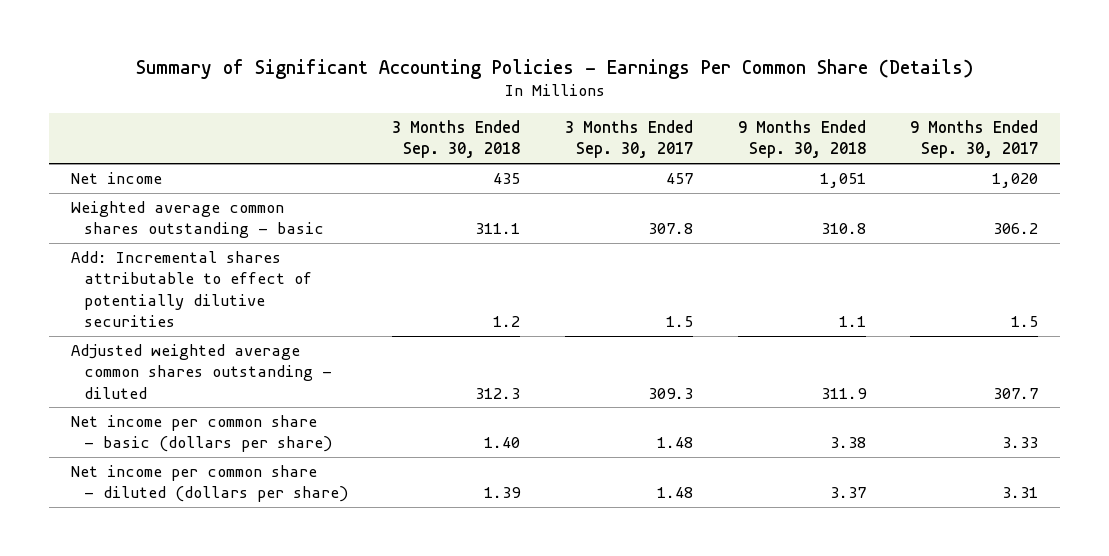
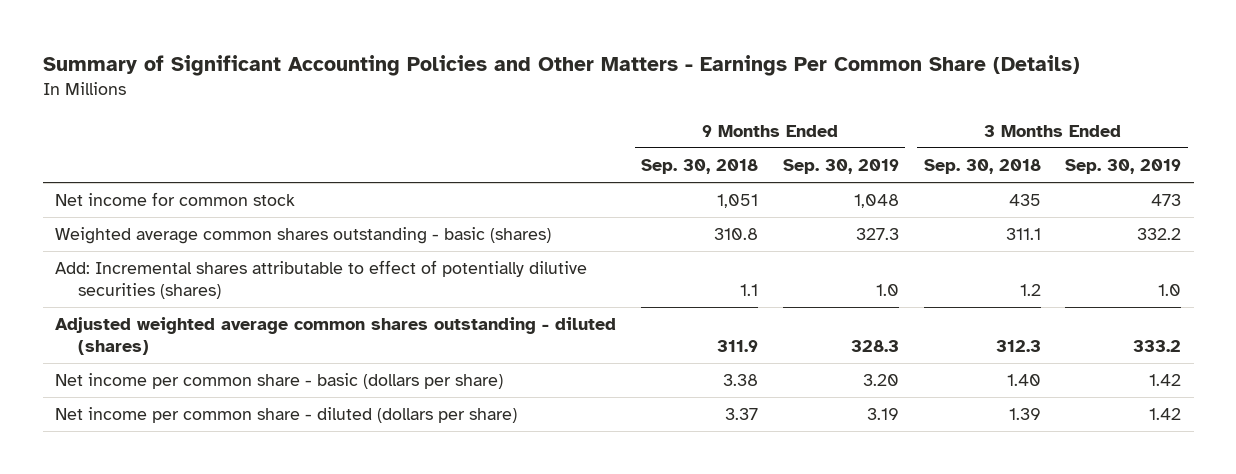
- Summary of Significant Accounting Policies - Earnings Per Common Share (Details)
+ Summary of Significant Accounting Policies and Other Matters - Earnings Per Common Share (Details)
- | 3 Months Ended Sep. 30, 2018 | 3 Months Ended Sep. 30, 2017 | 9 Months Ended Sep. 30, 2018 | 9 Months Ended Sep. 30, 2017
+ | 9 Months Ended Sep. 30, 2018 | 9 Months Ended Sep. 30, 2019 | 3 Months Ended Sep. 30, 2018 | 3 Months Ended Sep. 30, 2019
- Net income | 435 | 457 | 1,051 | 1,020
- Weighted average common shares outstanding - basic | 311.1 | 307.8 | 310.8 | 306.2
- Add: Incremental shares attributable to effect of potentially dilutive securities | 1.2 | 1.5 | 1.1 | 1.5
- Adjusted weighted average common shares outstanding - diluted | 312.3 | 309.3 | 311.9 | 307.7
+ Net income for common stock | 1,051 | 1,048 | 435 | 473
+ Weighted average common shares outstanding - basic (shares) | 310.8 | 327.3 | 311.1 | 332.2
+ Add: Incremental shares attributable to effect of potentially dilutive securities (shares) | 1.1 | 1.0 | 1.2 | 1.0
+ Adjusted weighted average common shares outstanding - diluted (shares) | 311.9 | 328.3 | 312.3 | 333.2

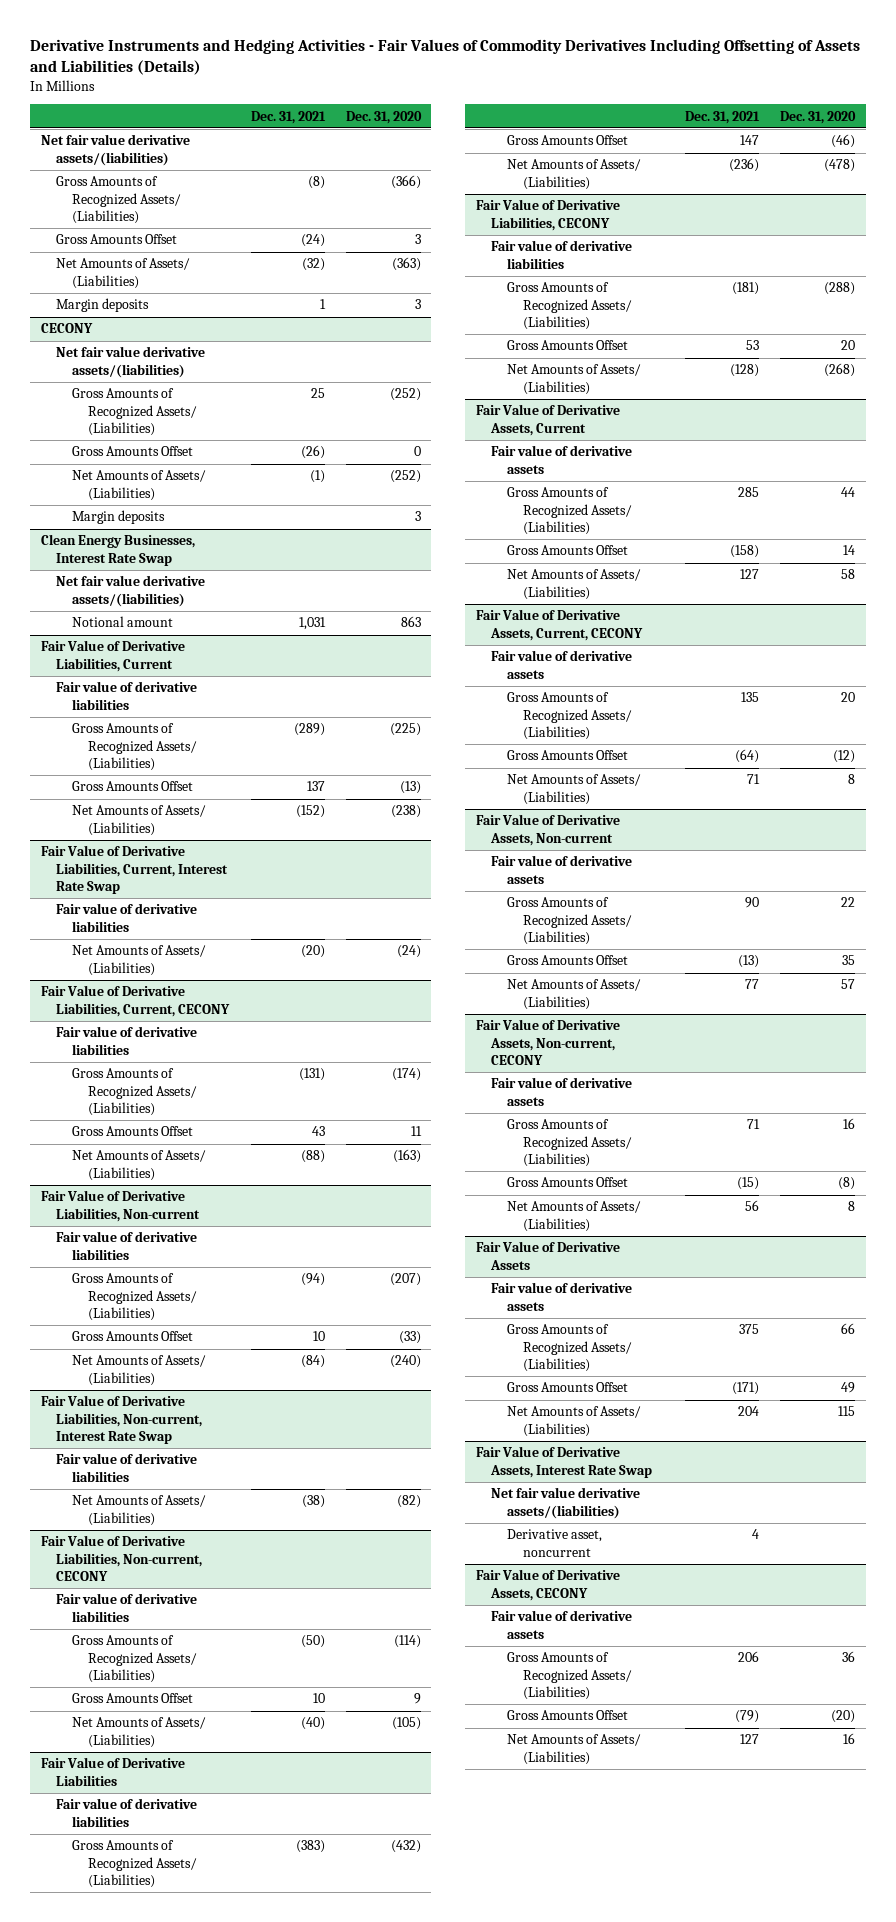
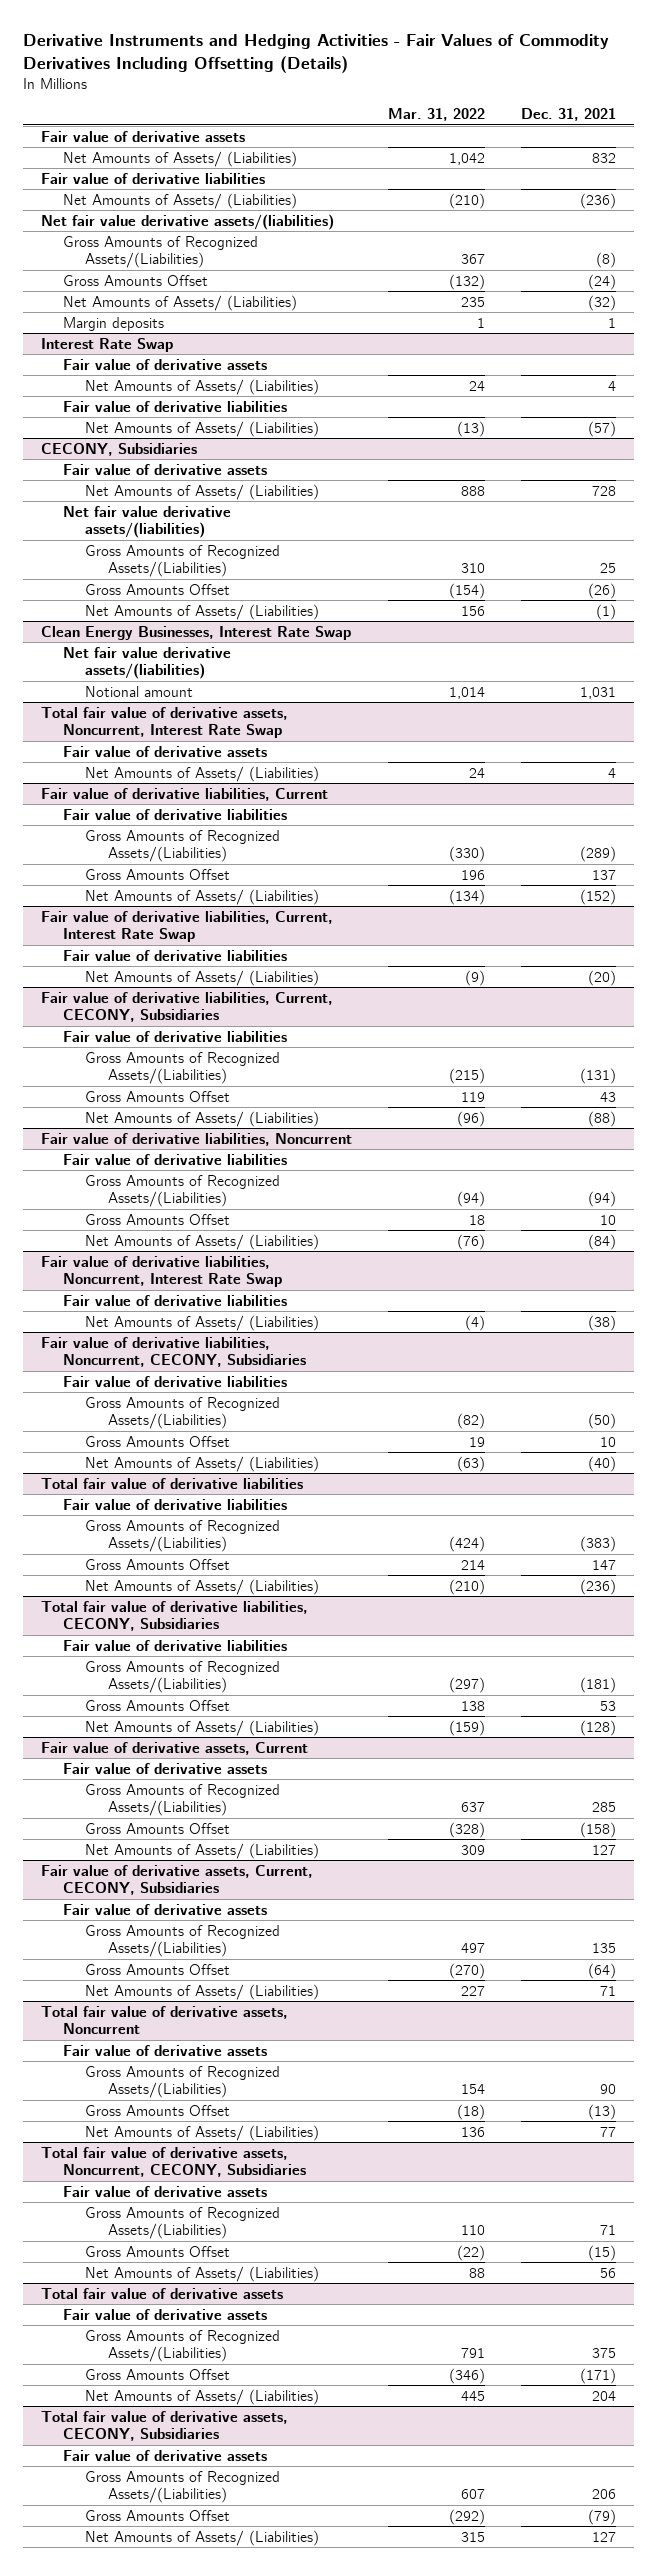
- Derivative Instruments and Hedging Activities - Fair Values of Commodity Derivatives Including Offsetting of Assets and Liabilities (Details)
+ Derivative Instruments and Hedging Activities - Fair Values of Commodity Derivatives Including Offsetting (Details)
- | Dec. 31, 2021 | Dec. 31, 2020
+ | Mar. 31, 2022 | Dec. 31, 2021
+ Fair value of derivative assets
+ Net Amounts of Assets/ (Liabilities) | 1,042 | 832
+ Fair value of derivative liabilities
+ Net Amounts of Assets/ (Liabilities) | (210) | (236)
- Gross Amounts of Recognized Assets/ (Liabilities) | (8) | (366)
+ Gross Amounts of Recognized Assets/(Liabilities) | 367 | (8)
- CECONY
+ Interest Rate Swap
+ Fair value of derivative assets
+ Net Amounts of Assets/ (Liabilities) | 24 | 4
+ Fair value of derivative liabilities
+ Net Amounts of Assets/ (Liabilities) | (13) | (57)
+ CECONY, Subsidiaries
+ Fair value of derivative assets
+ Net Amounts of Assets/ (Liabilities) | 888 | 728
- Gross Amounts of Recognized Assets/ (Liabilities) | 25 | (252)
+ Gross Amounts of Recognized Assets/(Liabilities) | 310 | 25
- Margin deposits | | 3
- Fair Value of Derivative Liabilities, Current
+ Total fair value of derivative assets, Noncurrent, Interest Rate Swap
+ Fair value of derivative assets
+ Net Amounts of Assets/ (Liabilities) | 24 | 4
+ Fair value of derivative liabilities, Current
- Gross Amounts of Recognized Assets/ (Liabilities) | (289) | (225)
+ Gross Amounts of Recognized Assets/(Liabilities) | (330) | (289)
- Fair Value of Derivative Liabilities, Current, Interest Rate Swap
+ Fair value of derivative liabilities, Current, Interest Rate Swap
- Fair Value of Derivative Liabilities, Current, CECONY
+ Fair value of derivative liabilities, Current, CECONY, Subsidiaries
- Gross Amounts of Recognized Assets/ (Liabilities) | (131) | (174)
+ Gross Amounts of Recognized Assets/(Liabilities) | (215) | (131)
- Fair Value of Derivative Liabilities, Non-current
+ Fair value of derivative liabilities, Noncurrent
- Gross Amounts of Recognized Assets/ (Liabilities) | (94) | (207)
+ Gross Amounts of Recognized Assets/(Liabilities) | (94) | (94)
- Fair Value of Derivative Liabilities, Non-current, Interest Rate Swap
+ Fair value of derivative liabilities, Noncurrent, Interest Rate Swap
- Fair Value of Derivative Liabilities, Non-current, CECONY
+ Fair value of derivative liabilities, Noncurrent, CECONY, Subsidiaries
- Gross Amounts of Recognized Assets/ (Liabilities) | (50) | (114)
+ Gross Amounts of Recognized Assets/(Liabilities) | (82) | (50)
- Fair Value of Derivative Liabilities
+ Total fair value of derivative liabilities
- Gross Amounts of Recognized Assets/ (Liabilities) | (383) | (432)
+ Gross Amounts of Recognized Assets/(Liabilities) | (424) | (383)
- Fair Value of Derivative Liabilities, CECONY
+ Total fair value of derivative liabilities, CECONY, Subsidiaries
- Gross Amounts of Recognized Assets/ (Liabilities) | (181) | (288)
+ Gross Amounts of Recognized Assets/(Liabilities) | (297) | (181)
- Fair Value of Derivative Assets, Current
+ Fair value of derivative assets, Current
- Gross Amounts of Recognized Assets/ (Liabilities) | 285 | 44
+ Gross Amounts of Recognized Assets/(Liabilities) | 637 | 285
- Fair Value of Derivative Assets, Current, CECONY
+ Fair value of derivative assets, Current, CECONY, Subsidiaries
- Gross Amounts of Recognized Assets/ (Liabilities) | 135 | 20
+ Gross Amounts of Recognized Assets/(Liabilities) | 497 | 135
- Fair Value of Derivative Assets, Non-current
+ Total fair value of derivative assets, Noncurrent
- Gross Amounts of Recognized Assets/ (Liabilities) | 90 | 22
+ Gross Amounts of Recognized Assets/(Liabilities) | 154 | 90
- Fair Value of Derivative Assets, Non-current, CECONY
+ Total fair value of derivative assets, Noncurrent, CECONY, Subsidiaries
- Gross Amounts of Recognized Assets/ (Liabilities) | 71 | 16
+ Gross Amounts of Recognized Assets/(Liabilities) | 110 | 71
- Fair Value of Derivative Assets
+ Total fair value of derivative assets
- Gross Amounts of Recognized Assets/ (Liabilities) | 375 | 66
+ Gross Amounts of Recognized Assets/(Liabilities) | 791 | 375
- Fair Value of Derivative Assets, Interest Rate Swap
- Net fair value derivative assets/(liabilities)
- Derivative asset, noncurrent | 4 |
- Fair Value of Derivative Assets, CECONY
+ Total fair value of derivative assets, CECONY, Subsidiaries
- Gross Amounts of Recognized Assets/ (Liabilities) | 206 | 36
+ Gross Amounts of Recognized Assets/(Liabilities) | 607 | 206

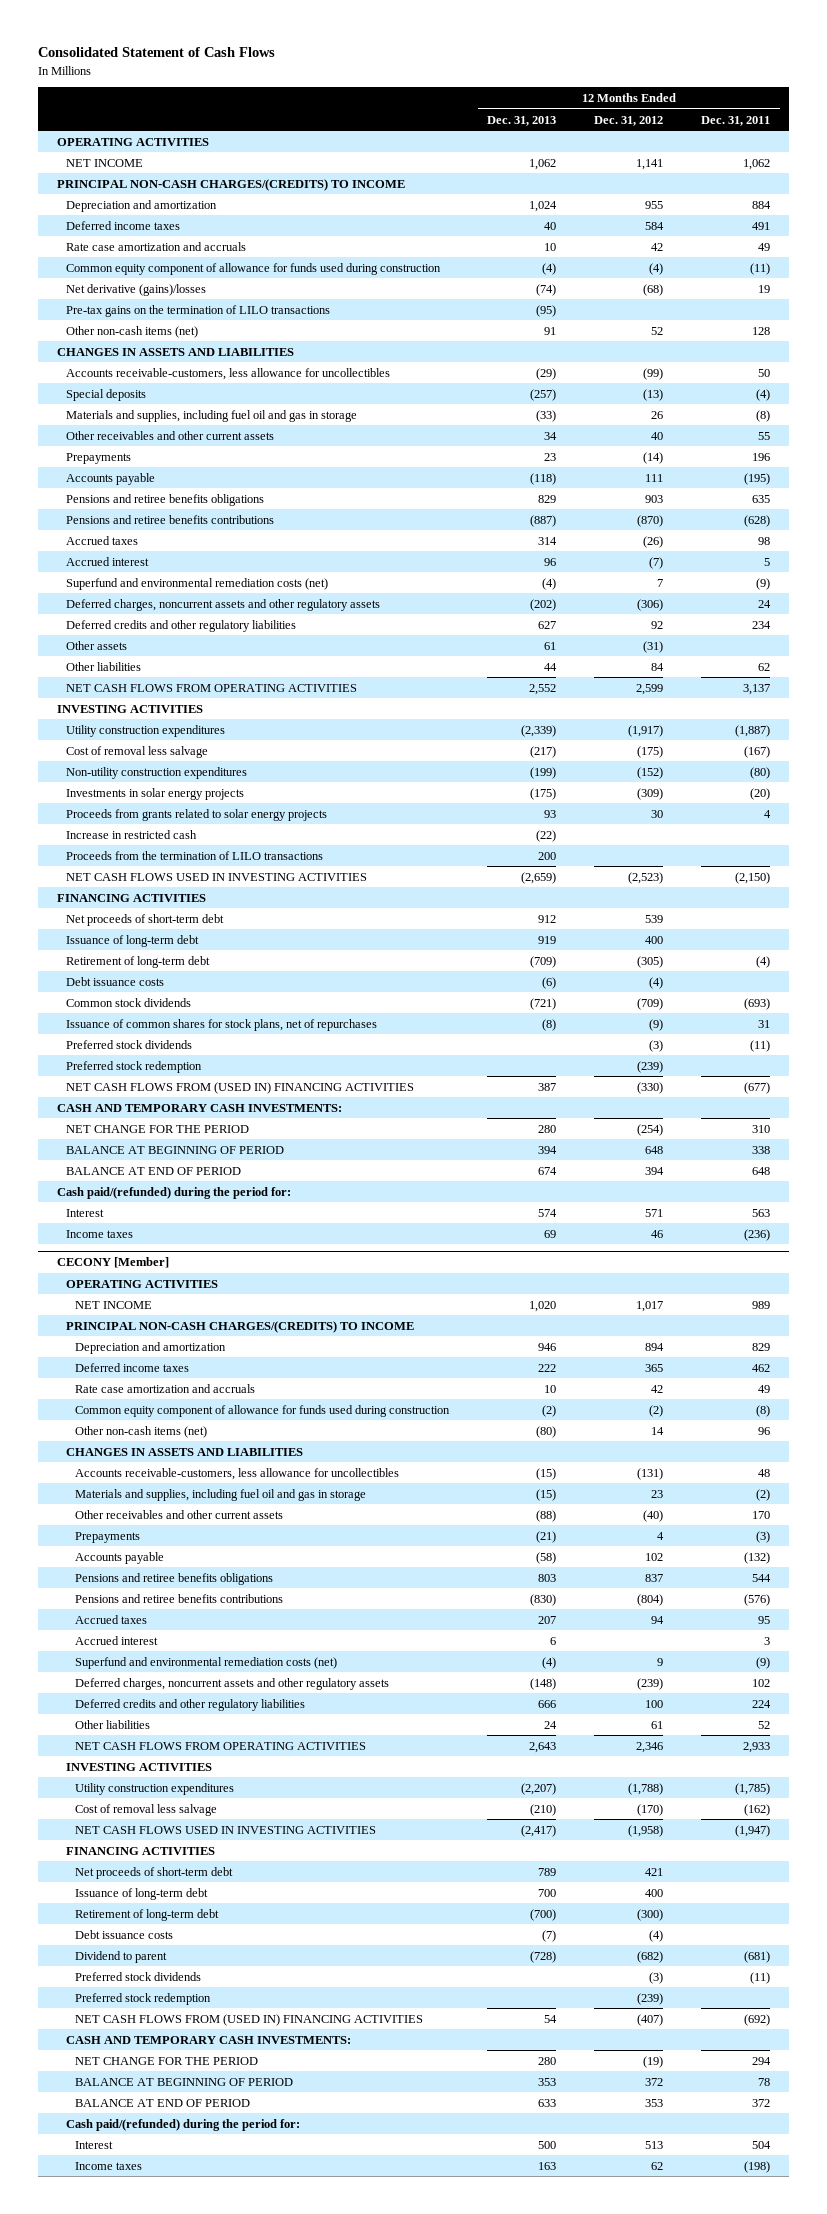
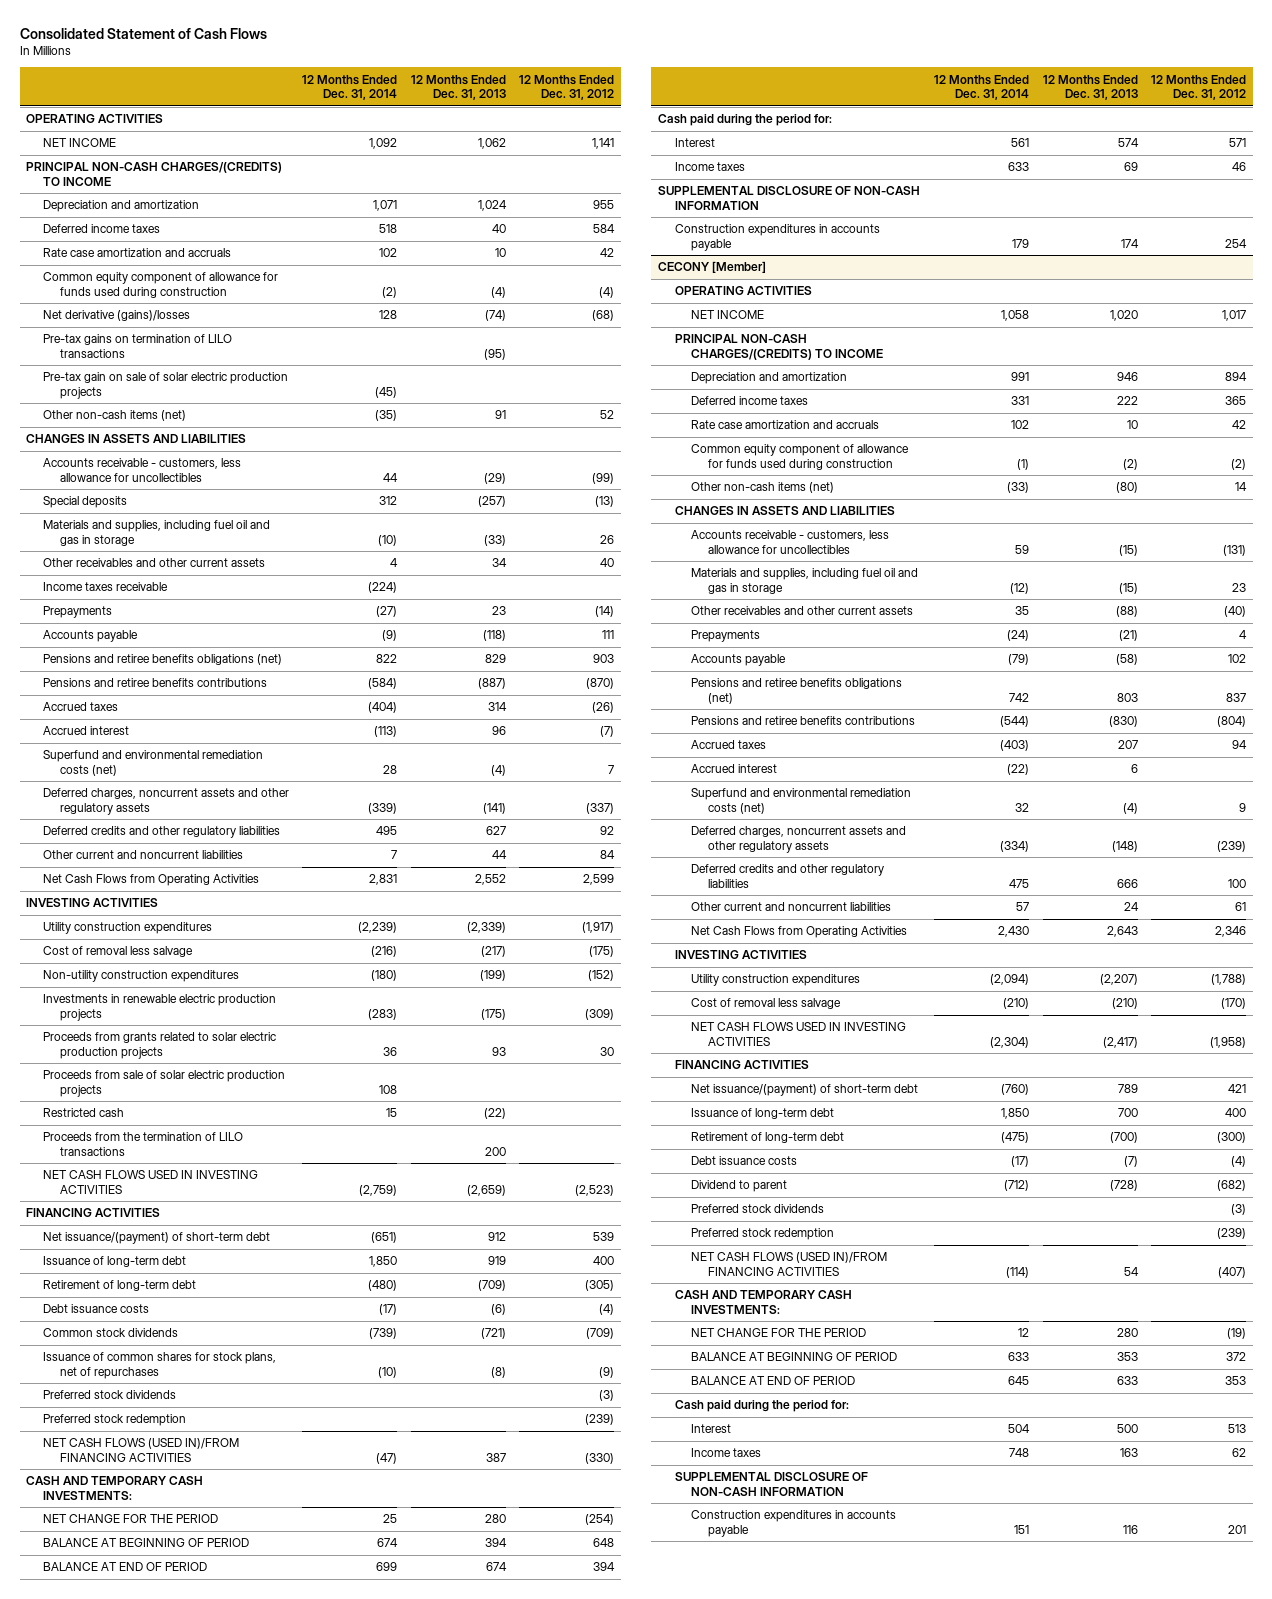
- | 12 Months Ended Dec. 31, 2013 | 12 Months Ended Dec. 31, 2012 | 12 Months Ended Dec. 31, 2011
+ | 12 Months Ended Dec. 31, 2014 | 12 Months Ended Dec. 31, 2013 | 12 Months Ended Dec. 31, 2012
- Pre-tax gains on the termination of LILO transactions | (95) | |
+ Pre-tax gains on termination of LILO transactions | | (95) |
+ Pre-tax gain on sale of solar electric production projects | (45) | |
- Accounts receivable-customers, less allowance for uncollectibles | (29) | (99) | 50
+ Accounts receivable - customers, less allowance for uncollectibles | 44 | (29) | (99)
+ Income taxes receivable | (224) | |
- Pensions and retiree benefits obligations | 829 | 903 | 635
+ Pensions and retiree benefits obligations (net) | 822 | 829 | 903
- Deferred charges, noncurrent assets and other regulatory assets | (202) | (306) | 24
+ Deferred charges, noncurrent assets and other regulatory assets | (339) | (141) | (337)
- Other assets | 61 | (31) |
- Other liabilities | 44 | 84 | 62
- NET CASH FLOWS FROM OPERATING ACTIVITIES | 2,552 | 2,599 | 3,137
+ Other current and noncurrent liabilities | 7 | 44 | 84
+ Net Cash Flows from Operating Activities | 2,831 | 2,552 | 2,599
- Investments in solar energy projects | (175) | (309) | (20)
- Proceeds from grants related to solar energy projects | 93 | 30 | 4
- Increase in restricted cash | (22) | |
+ Investments in renewable electric production projects | (283) | (175) | (309)
+ Proceeds from grants related to solar electric production projects | 36 | 93 | 30
+ Proceeds from sale of solar electric production projects | 108 | |
+ Restricted cash | 15 | (22) |
- Net proceeds of short-term debt | 912 | 539 |
+ Net issuance/(payment) of short-term debt | (651) | 912 | 539
- NET CASH FLOWS FROM (USED IN) FINANCING ACTIVITIES | 387 | (330) | (677)
+ NET CASH FLOWS (USED IN)/FROM FINANCING ACTIVITIES | (47) | 387 | (330)
- Cash paid/(refunded) during the period for:
+ Cash paid during the period for:
+ SUPPLEMENTAL DISCLOSURE OF NON-CASH INFORMATION
+ Construction expenditures in accounts payable | 179 | 174 | 254
@ CECONY [Member]
- Accounts receivable-customers, less allowance for uncollectibles | (15) | (131) | 48
+ Accounts receivable - customers, less allowance for uncollectibles | 59 | (15) | (131)
- Pensions and retiree benefits obligations | 803 | 837 | 544
+ Pensions and retiree benefits obligations (net) | 742 | 803 | 837
- Other liabilities | 24 | 61 | 52
- NET CASH FLOWS FROM OPERATING ACTIVITIES | 2,643 | 2,346 | 2,933
+ Other current and noncurrent liabilities | 57 | 24 | 61
+ Net Cash Flows from Operating Activities | 2,430 | 2,643 | 2,346
- Net proceeds of short-term debt | 789 | 421 |
+ Net issuance/(payment) of short-term debt | (760) | 789 | 421
- NET CASH FLOWS FROM (USED IN) FINANCING ACTIVITIES | 54 | (407) | (692)
+ NET CASH FLOWS (USED IN)/FROM FINANCING ACTIVITIES | (114) | 54 | (407)
- Cash paid/(refunded) during the period for:
+ Cash paid during the period for:
+ SUPPLEMENTAL DISCLOSURE OF NON-CASH INFORMATION
+ Construction expenditures in accounts payable | 151 | 116 | 201

